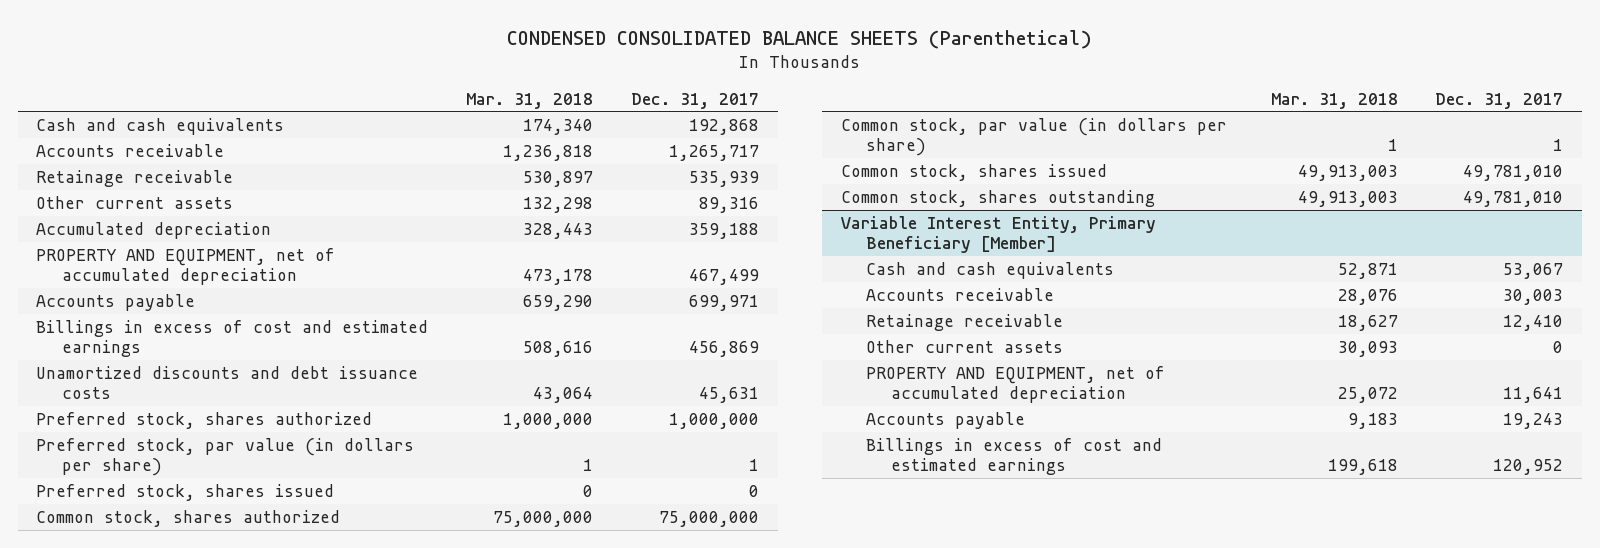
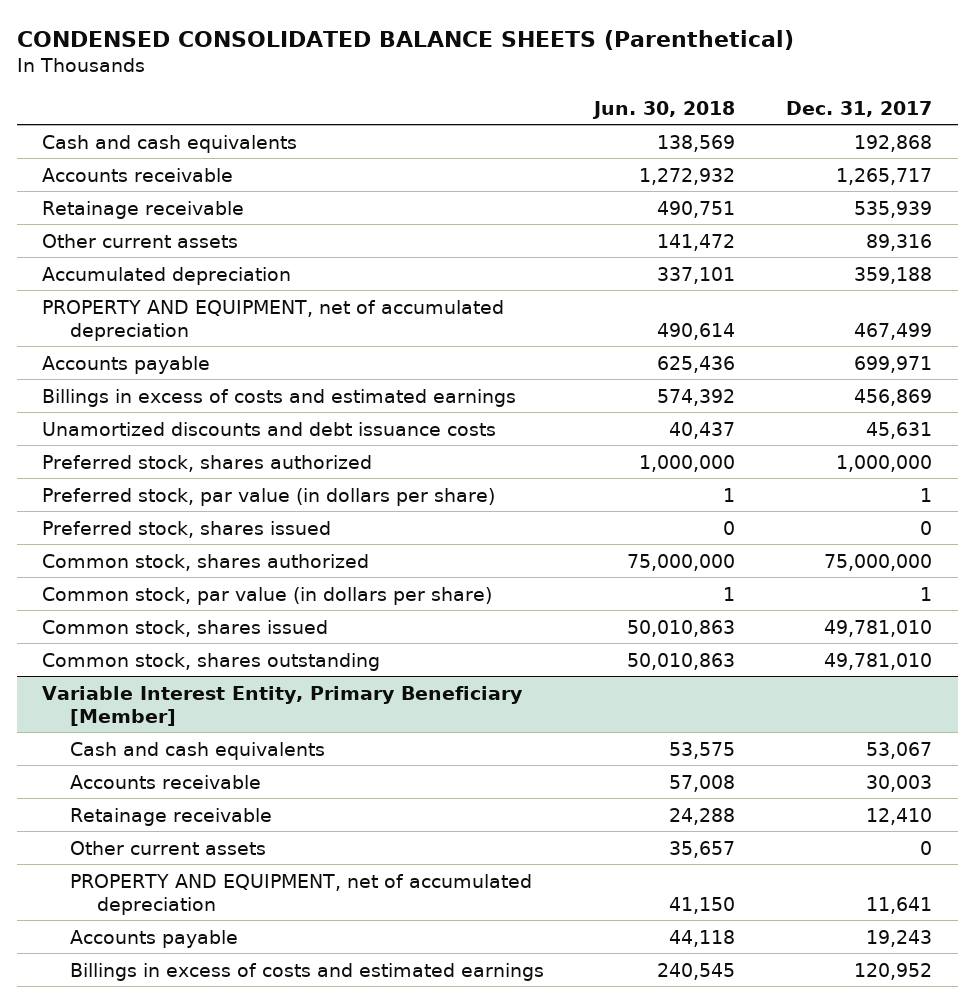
- | Mar. 31, 2018 | Dec. 31, 2017
+ | Jun. 30, 2018 | Dec. 31, 2017
- Billings in excess of cost and estimated earnings | 508,616 | 456,869
+ Billings in excess of costs and estimated earnings | 574,392 | 456,869
@ Variable Interest Entity, Primary Beneficiary [Member]
- Billings in excess of cost and estimated earnings | 199,618 | 120,952
+ Billings in excess of costs and estimated earnings | 240,545 | 120,952

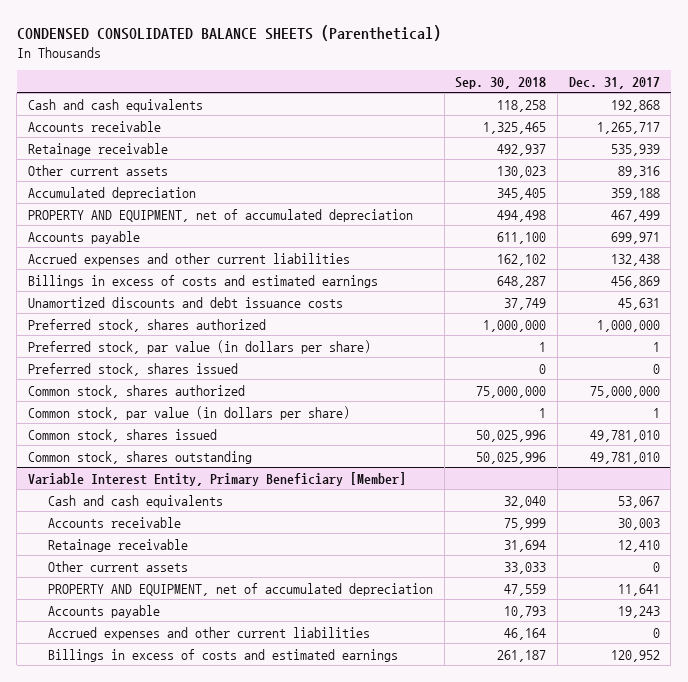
- | Jun. 30, 2018 | Dec. 31, 2017
+ | Sep. 30, 2018 | Dec. 31, 2017
+ Accrued expenses and other current liabilities | 162,102 | 132,438
@ Variable Interest Entity, Primary Beneficiary [Member]
+ Accrued expenses and other current liabilities | 46,164 | 0

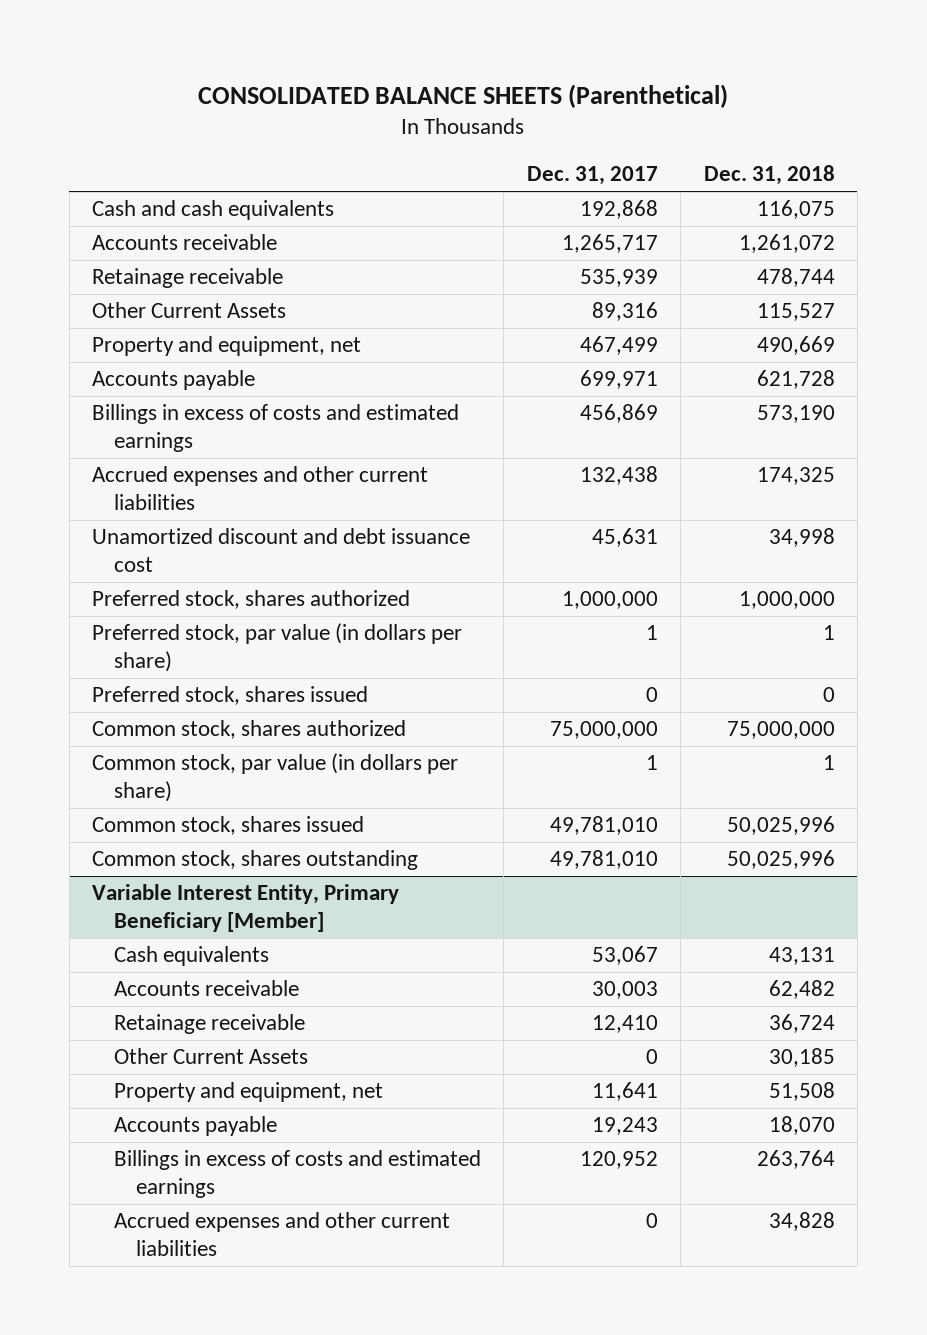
- CONDENSED CONSOLIDATED BALANCE SHEETS (Parenthetical)
+ CONSOLIDATED BALANCE SHEETS (Parenthetical)
- | Sep. 30, 2018 | Dec. 31, 2017
+ | Dec. 31, 2017 | Dec. 31, 2018
- Other current assets | 130,023 | 89,316
- Accumulated depreciation | 345,405 | 359,188
- PROPERTY AND EQUIPMENT, net of accumulated depreciation | 494,498 | 467,499
+ Other Current Assets | 89,316 | 115,527
+ Property and equipment, net | 467,499 | 490,669
- Unamortized discounts and debt issuance costs | 37,749 | 45,631
moved down: Accrued expenses and other current liabilities | 132,438 | 174,325
+ Unamortized discount and debt issuance cost | 45,631 | 34,998
@ Variable Interest Entity, Primary Beneficiary [Member]
- Cash and cash equivalents | 32,040 | 53,067
+ Cash equivalents | 53,067 | 43,131
- Other current assets | 33,033 | 0
- PROPERTY AND EQUIPMENT, net of accumulated depreciation | 47,559 | 11,641
+ Other Current Assets | 0 | 30,185
+ Property and equipment, net | 11,641 | 51,508
moved down: Accrued expenses and other current liabilities | 0 | 34,828

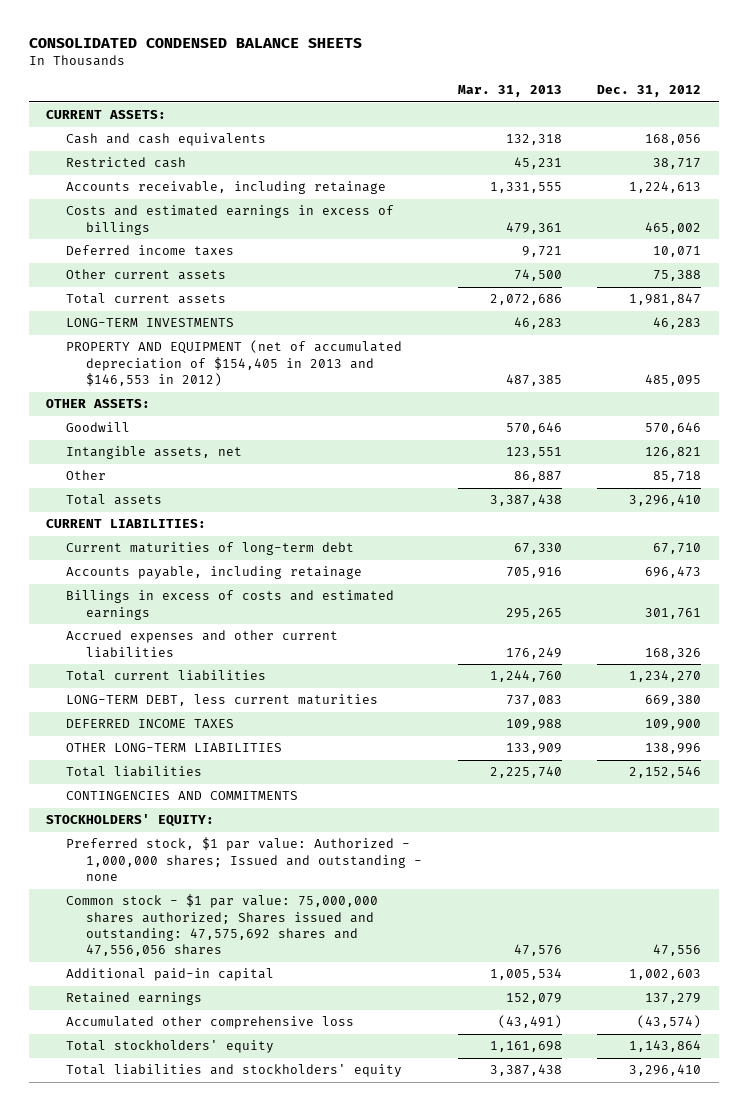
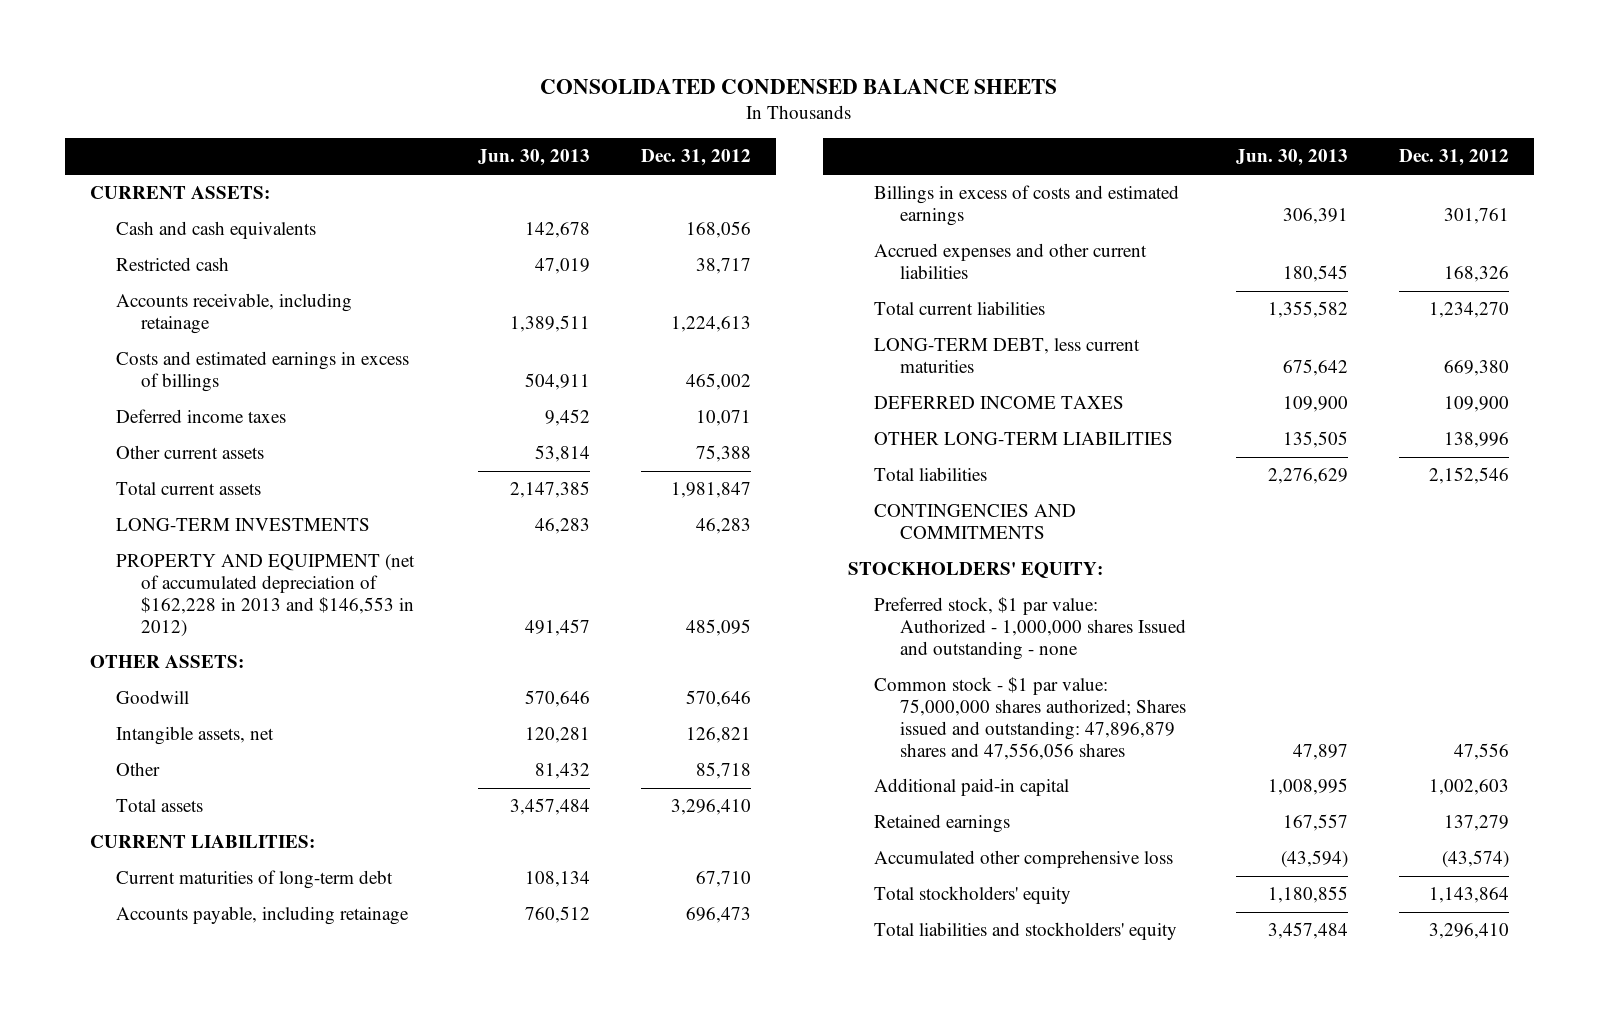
- | Mar. 31, 2013 | Dec. 31, 2012
+ | Jun. 30, 2013 | Dec. 31, 2012
- PROPERTY AND EQUIPMENT (net of accumulated depreciation of $154,405 in 2013 and $146,553 in 2012) | 487,385 | 485,095
+ PROPERTY AND EQUIPMENT (net of accumulated depreciation of $162,228 in 2013 and $146,553 in 2012) | 491,457 | 485,095
- Preferred stock, $1 par value: Authorized - 1,000,000 shares; Issued and outstanding - none
- Common stock - $1 par value: 75,000,000 shares authorized; Shares issued and outstanding: 47,575,692 shares and 47,556,056 shares | 47,576 | 47,556
+ Preferred stock, $1 par value: Authorized - 1,000,000 shares Issued and outstanding - none
+ Common stock - $1 par value: 75,000,000 shares authorized; Shares issued and outstanding: 47,896,879 shares and 47,556,056 shares | 47,897 | 47,556

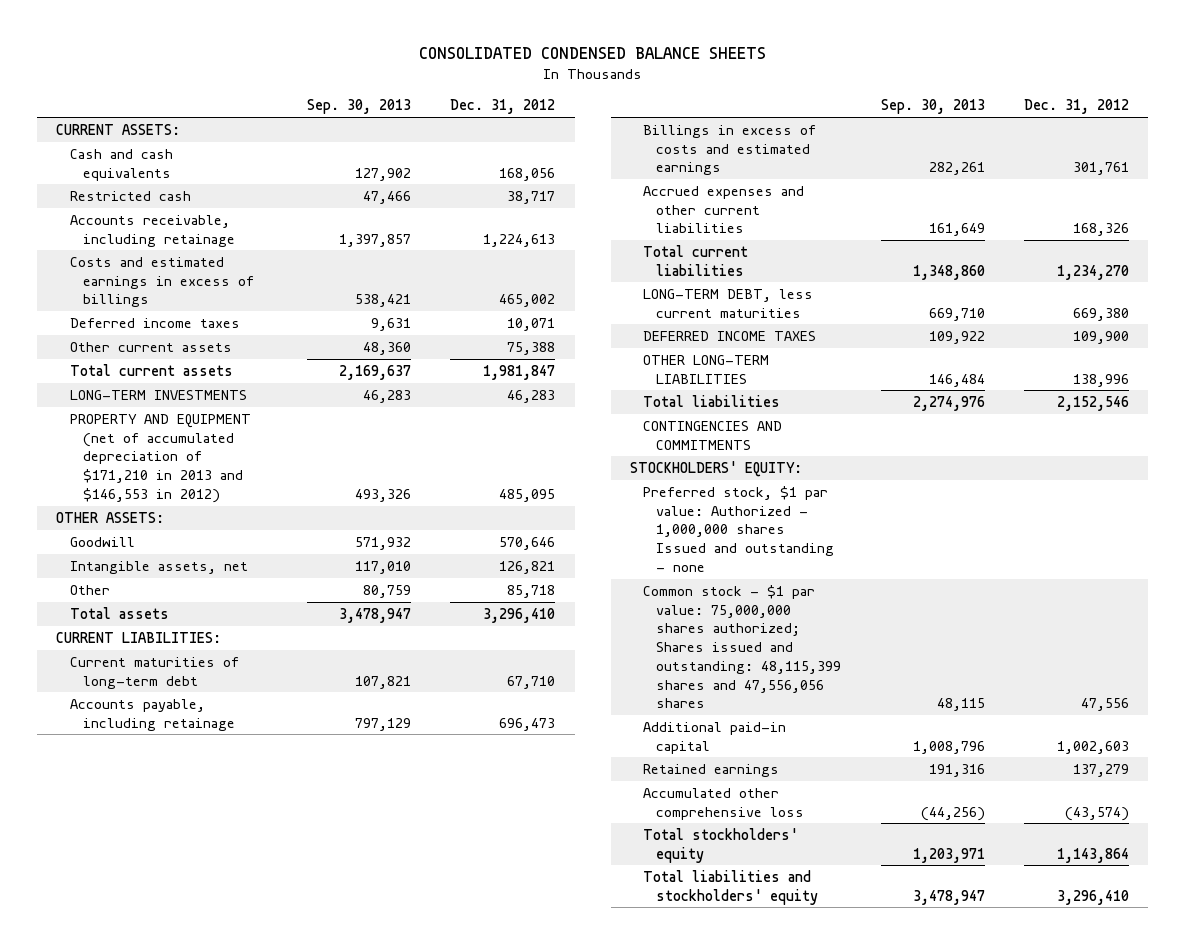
- | Jun. 30, 2013 | Dec. 31, 2012
+ | Sep. 30, 2013 | Dec. 31, 2012
- PROPERTY AND EQUIPMENT (net of accumulated depreciation of $162,228 in 2013 and $146,553 in 2012) | 491,457 | 485,095
+ PROPERTY AND EQUIPMENT (net of accumulated depreciation of $171,210 in 2013 and $146,553 in 2012) | 493,326 | 485,095
- Common stock - $1 par value: 75,000,000 shares authorized; Shares issued and outstanding: 47,896,879 shares and 47,556,056 shares | 47,897 | 47,556
+ Common stock - $1 par value: 75,000,000 shares authorized; Shares issued and outstanding: 48,115,399 shares and 47,556,056 shares | 48,115 | 47,556

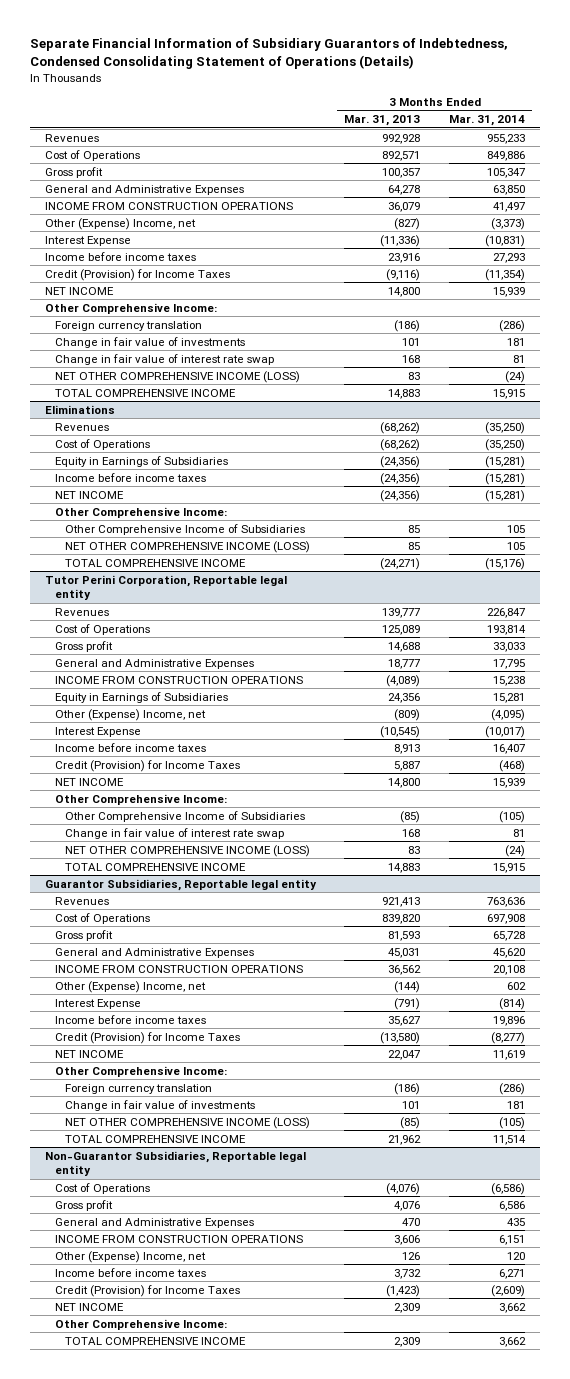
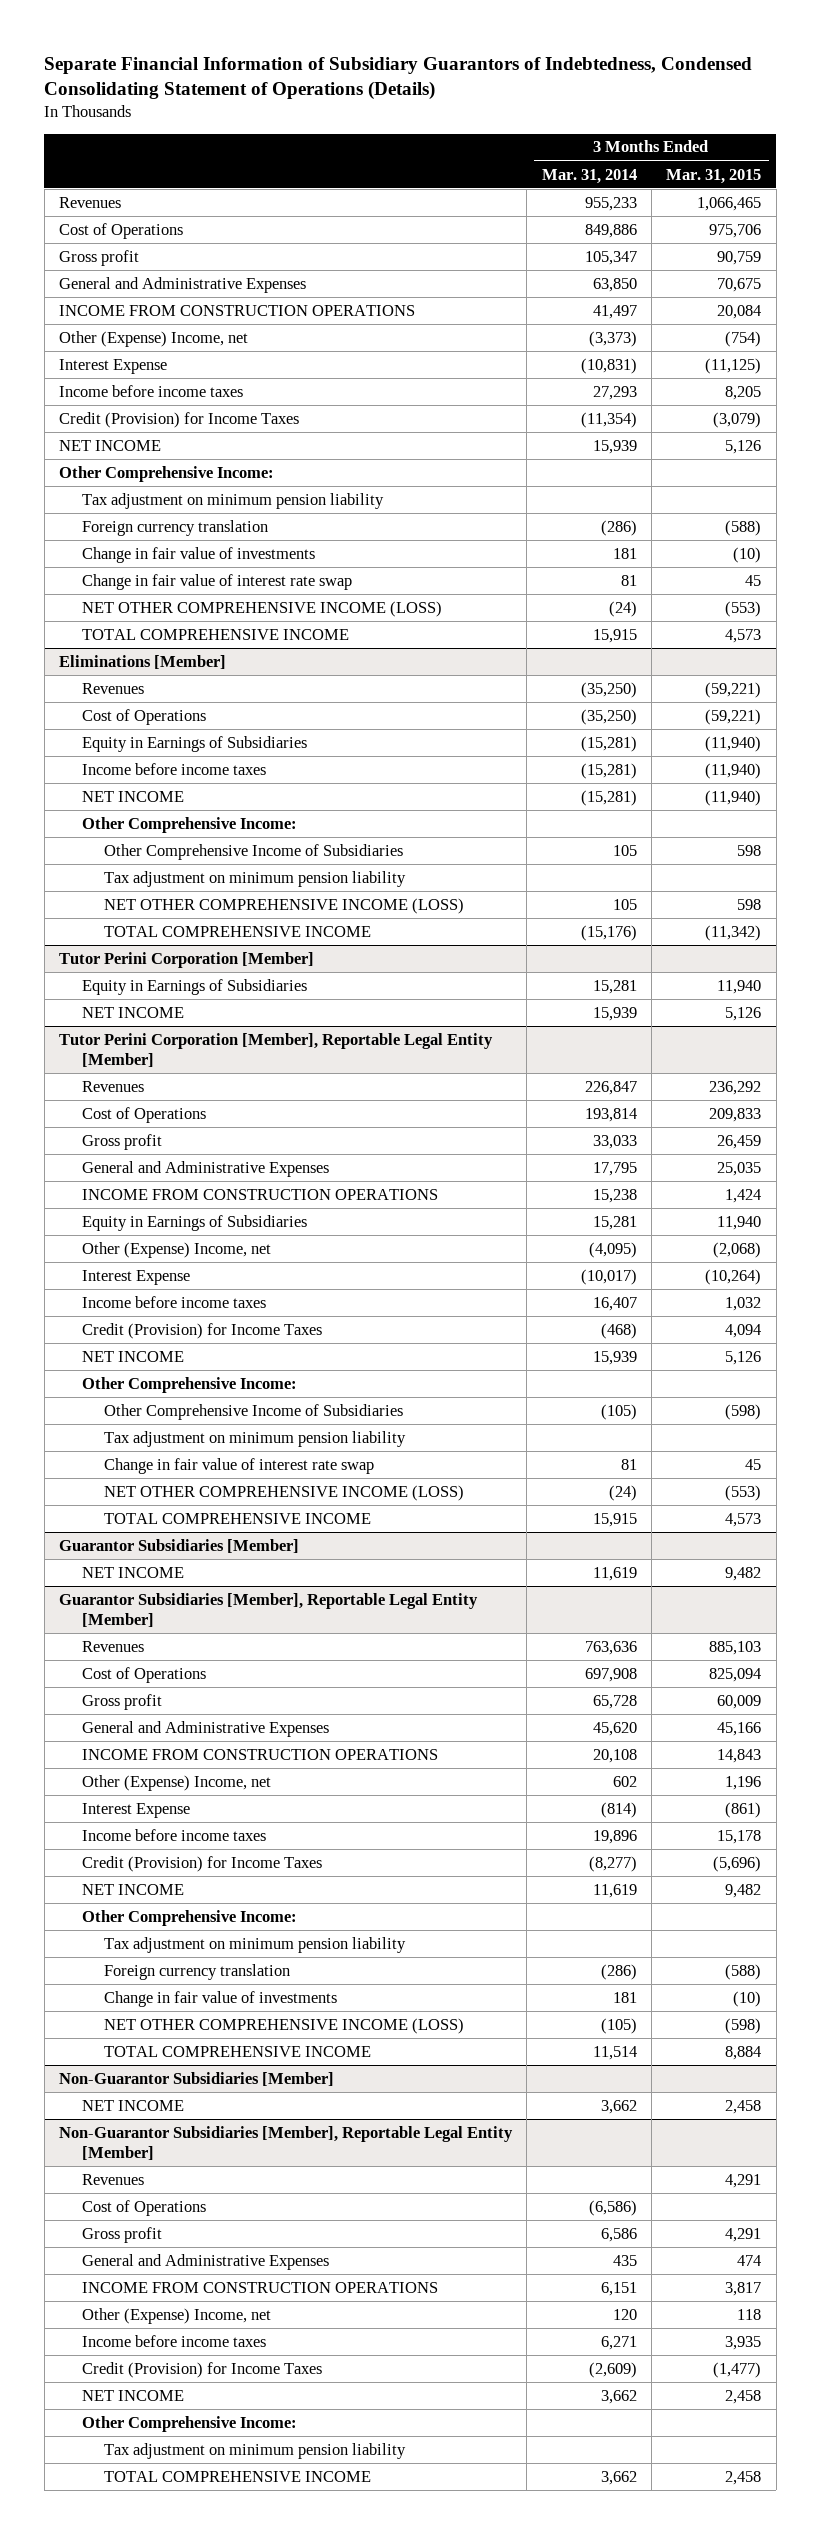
- | 3 Months Ended Mar. 31, 2013 | 3 Months Ended Mar. 31, 2014
+ | 3 Months Ended Mar. 31, 2014 | 3 Months Ended Mar. 31, 2015
+ Tax adjustment on minimum pension liability
- Eliminations
+ Eliminations [Member]
+ Tax adjustment on minimum pension liability
- Tutor Perini Corporation, Reportable legal entity
+ Tutor Perini Corporation [Member]
+ Equity in Earnings of Subsidiaries | 15,281 | 11,940
+ NET INCOME | 15,939 | 5,126
+ Tutor Perini Corporation [Member], Reportable Legal Entity [Member]
+ Tax adjustment on minimum pension liability
- Guarantor Subsidiaries, Reportable legal entity
+ Guarantor Subsidiaries [Member]
+ NET INCOME | 11,619 | 9,482
+ Guarantor Subsidiaries [Member], Reportable Legal Entity [Member]
+ Tax adjustment on minimum pension liability
- Non-Guarantor Subsidiaries, Reportable legal entity
+ Non-Guarantor Subsidiaries [Member]
+ NET INCOME | 3,662 | 2,458
+ Non-Guarantor Subsidiaries [Member], Reportable Legal Entity [Member]
+ Revenues | | 4,291
+ Tax adjustment on minimum pension liability

